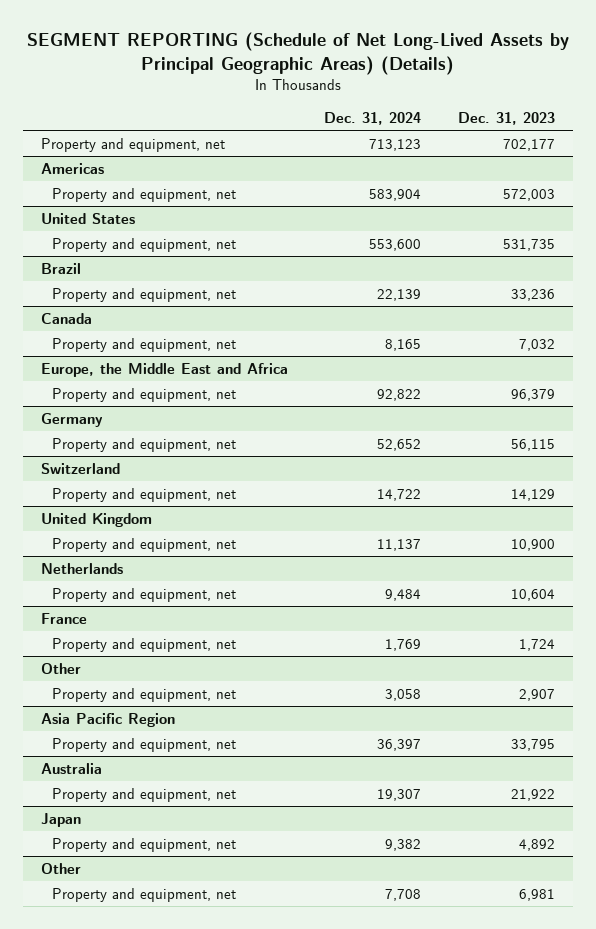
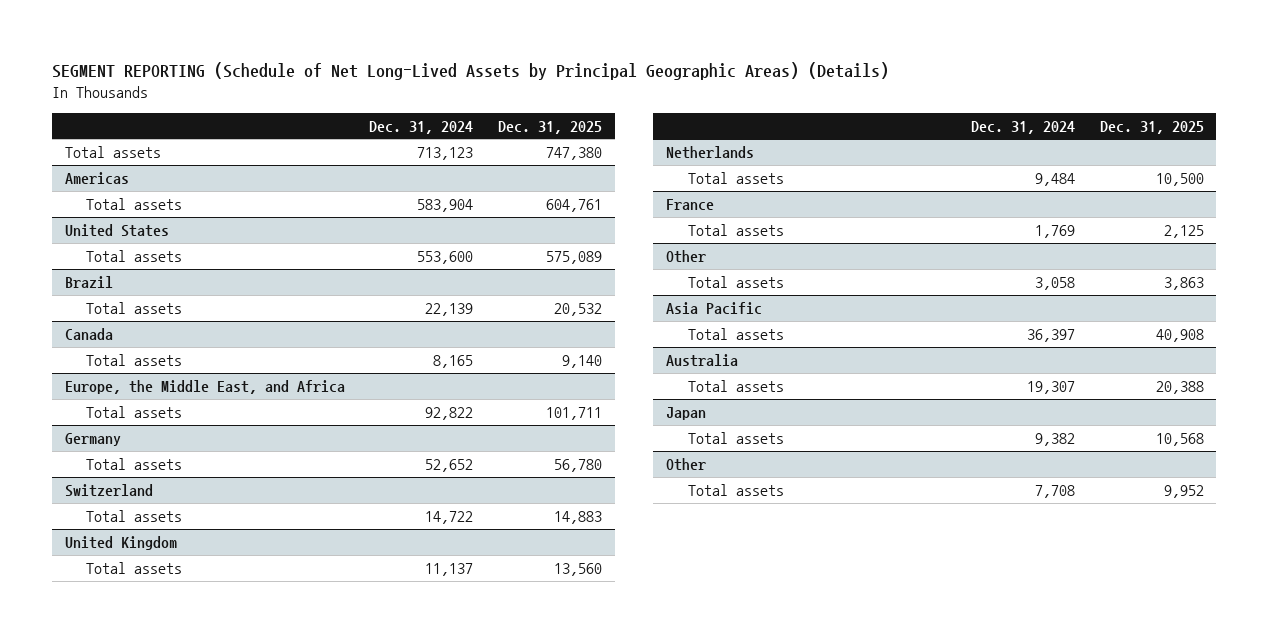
- | Dec. 31, 2024 | Dec. 31, 2023
+ | Dec. 31, 2024 | Dec. 31, 2025
- Property and equipment, net | 713,123 | 702,177
+ Total assets | 713,123 | 747,380
@ Americas
- Property and equipment, net | 583,904 | 572,003
+ Total assets | 583,904 | 604,761
@ United States
- Property and equipment, net | 553,600 | 531,735
+ Total assets | 553,600 | 575,089
@ Brazil
- Property and equipment, net | 22,139 | 33,236
+ Total assets | 22,139 | 20,532
@ Canada
- Property and equipment, net | 8,165 | 7,032
- Europe, the Middle East and Africa
- Property and equipment, net | 92,822 | 96,379
@ Canada
+ Total assets | 8,165 | 9,140
+ Europe, the Middle East, and Africa
+ Total assets | 92,822 | 101,711
@ Germany
- Property and equipment, net | 52,652 | 56,115
+ Total assets | 52,652 | 56,780
@ Switzerland
- Property and equipment, net | 14,722 | 14,129
+ Total assets | 14,722 | 14,883
@ United Kingdom
- Property and equipment, net | 11,137 | 10,900
+ Total assets | 11,137 | 13,560
@ Netherlands
- Property and equipment, net | 9,484 | 10,604
+ Total assets | 9,484 | 10,500
@ France
- Property and equipment, net | 1,769 | 1,724
+ Total assets | 1,769 | 2,125
@ Other
- Property and equipment, net | 3,058 | 2,907
- Asia Pacific Region
- Property and equipment, net | 36,397 | 33,795
@ Other
+ Total assets | 3,058 | 3,863
+ Asia Pacific
+ Total assets | 36,397 | 40,908
@ Australia
- Property and equipment, net | 19,307 | 21,922
+ Total assets | 19,307 | 20,388
@ Japan
- Property and equipment, net | 9,382 | 4,892
+ Total assets | 9,382 | 10,568
@ Other
- Property and equipment, net | 7,708 | 6,981
+ Total assets | 7,708 | 9,952

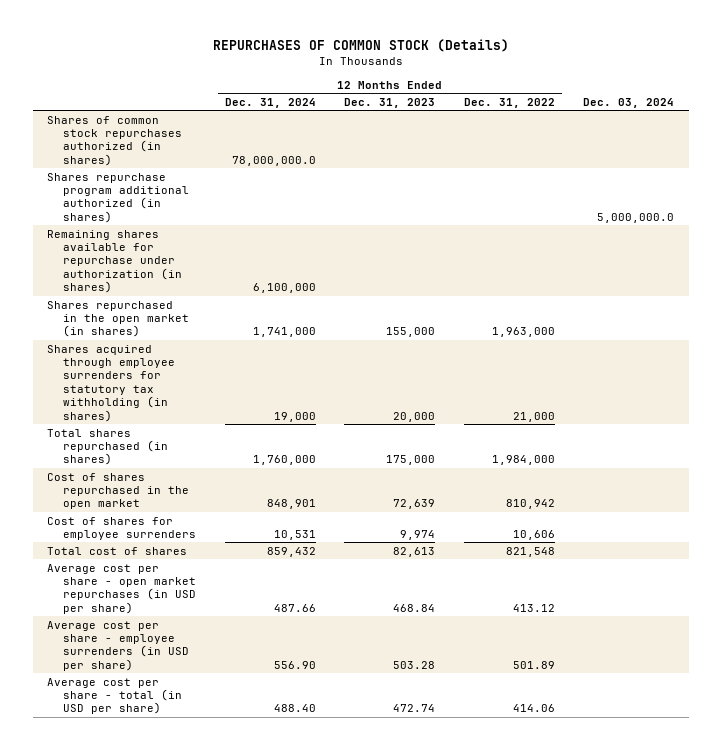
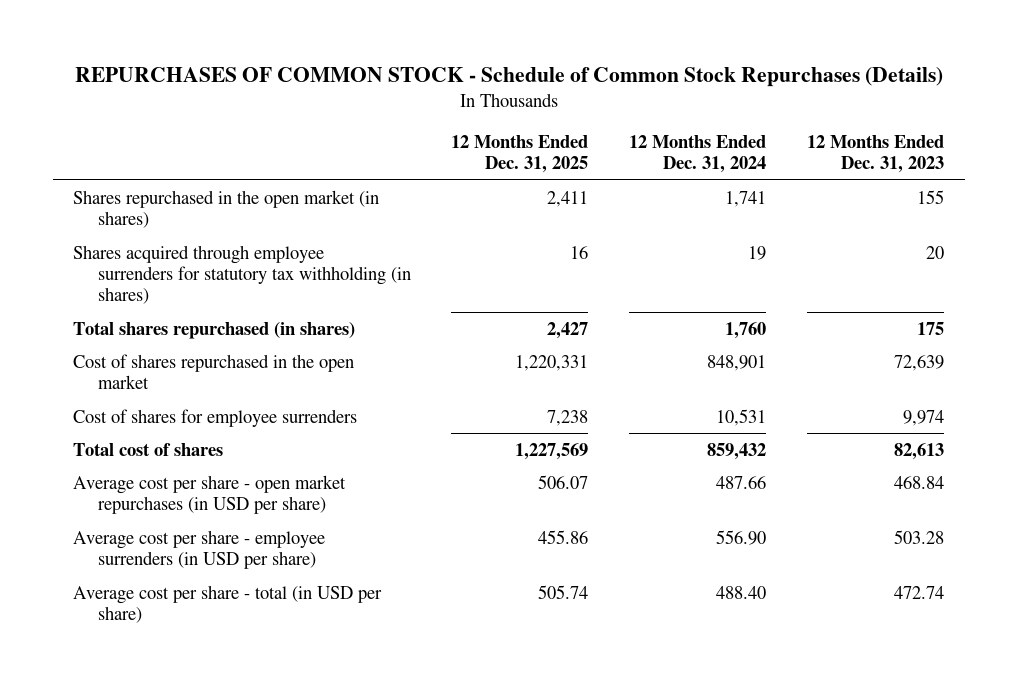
- REPURCHASES OF COMMON STOCK (Details)
+ REPURCHASES OF COMMON STOCK - Schedule of Common Stock Repurchases (Details)
- | 12 Months Ended Dec. 31, 2024 | 12 Months Ended Dec. 31, 2023 | 12 Months Ended Dec. 31, 2022 | Dec. 03, 2024
+ | 12 Months Ended Dec. 31, 2025 | 12 Months Ended Dec. 31, 2024 | 12 Months Ended Dec. 31, 2023
- Shares of common stock repurchases authorized (in shares) | 78,000,000.0 | | |
- Shares repurchase program additional authorized (in shares) | | | | 5,000,000.0
- Remaining shares available for repurchase under authorization (in shares) | 6,100,000 | | |
- Shares repurchased in the open market (in shares) | 1,741,000 | 155,000 | 1,963,000 |
- Shares acquired through employee surrenders for statutory tax withholding (in shares) | 19,000 | 20,000 | 21,000 |
- Total shares repurchased (in shares) | 1,760,000 | 175,000 | 1,984,000 |
+ Shares repurchased in the open market (in shares) | 2,411 | 1,741 | 155
+ Shares acquired through employee surrenders for statutory tax withholding (in shares) | 16 | 19 | 20
+ Total shares repurchased (in shares) | 2,427 | 1,760 | 175

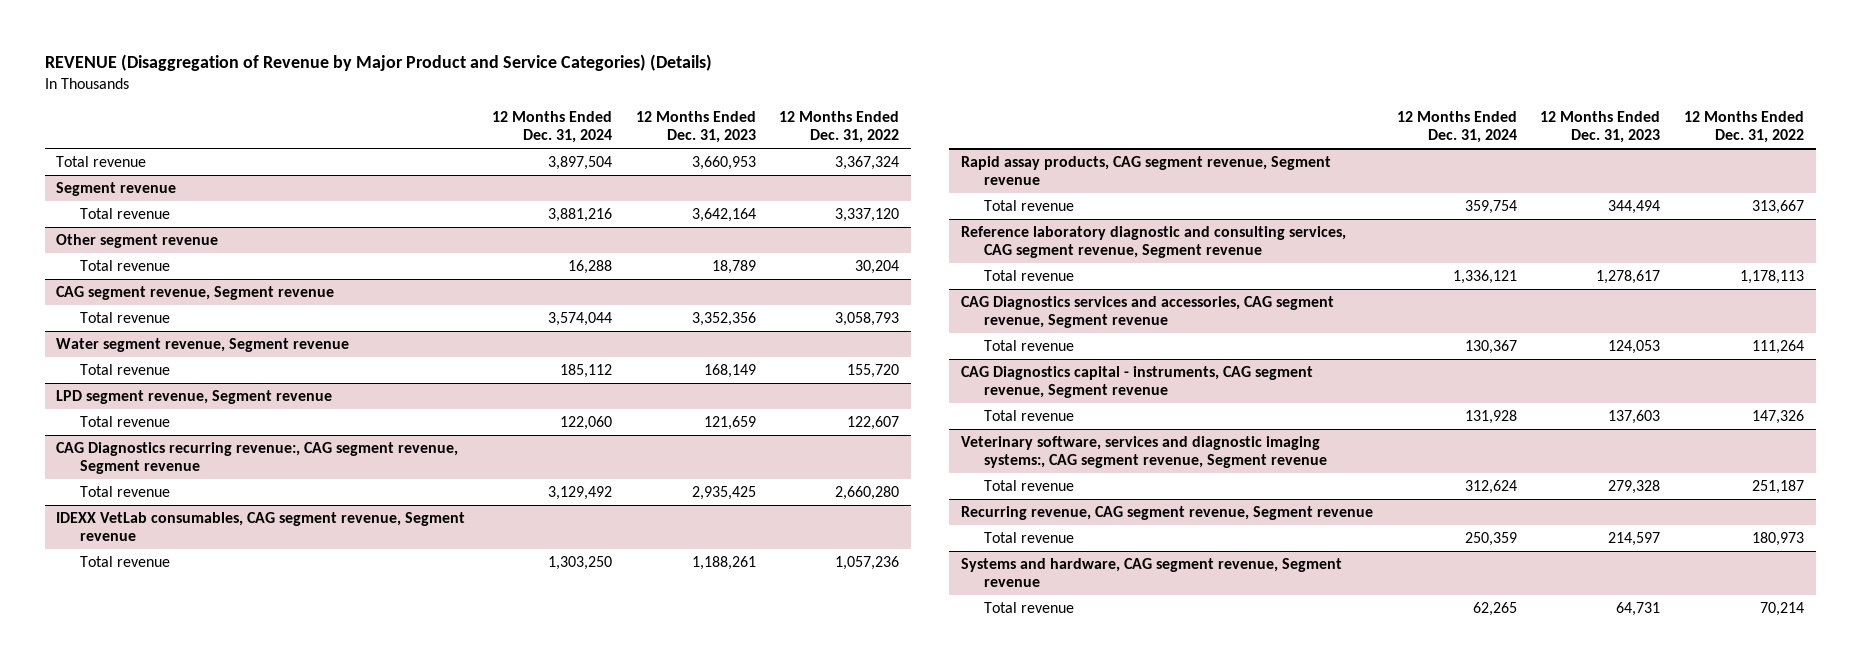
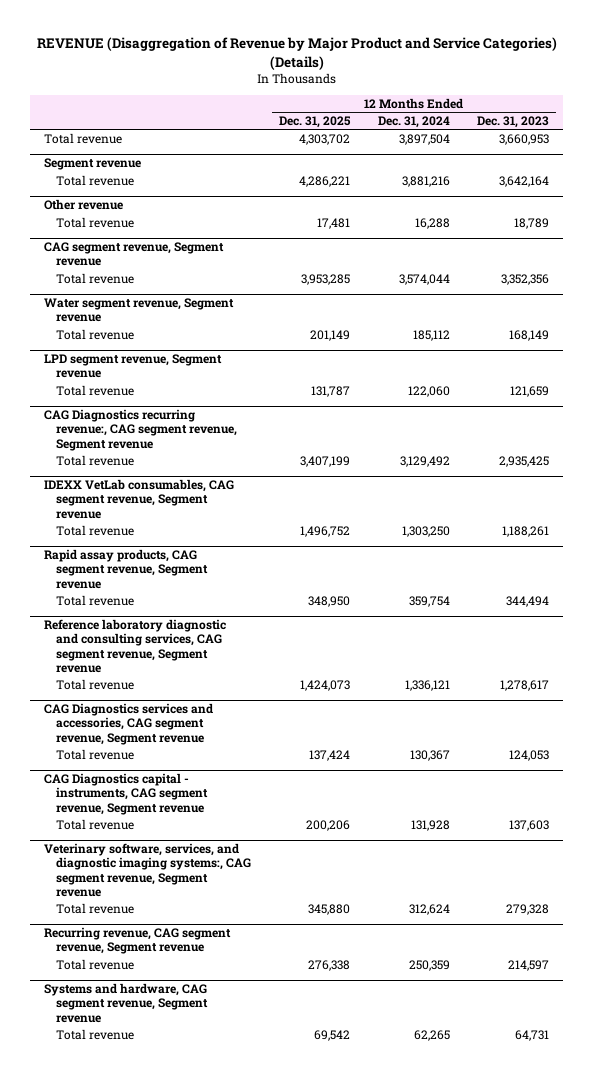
- | 12 Months Ended Dec. 31, 2024 | 12 Months Ended Dec. 31, 2023 | 12 Months Ended Dec. 31, 2022
+ | 12 Months Ended Dec. 31, 2025 | 12 Months Ended Dec. 31, 2024 | 12 Months Ended Dec. 31, 2023
- Other segment revenue
+ Other revenue
- Veterinary software, services and diagnostic imaging systems:, CAG segment revenue, Segment revenue
+ Veterinary software, services, and diagnostic imaging systems:, CAG segment revenue, Segment revenue

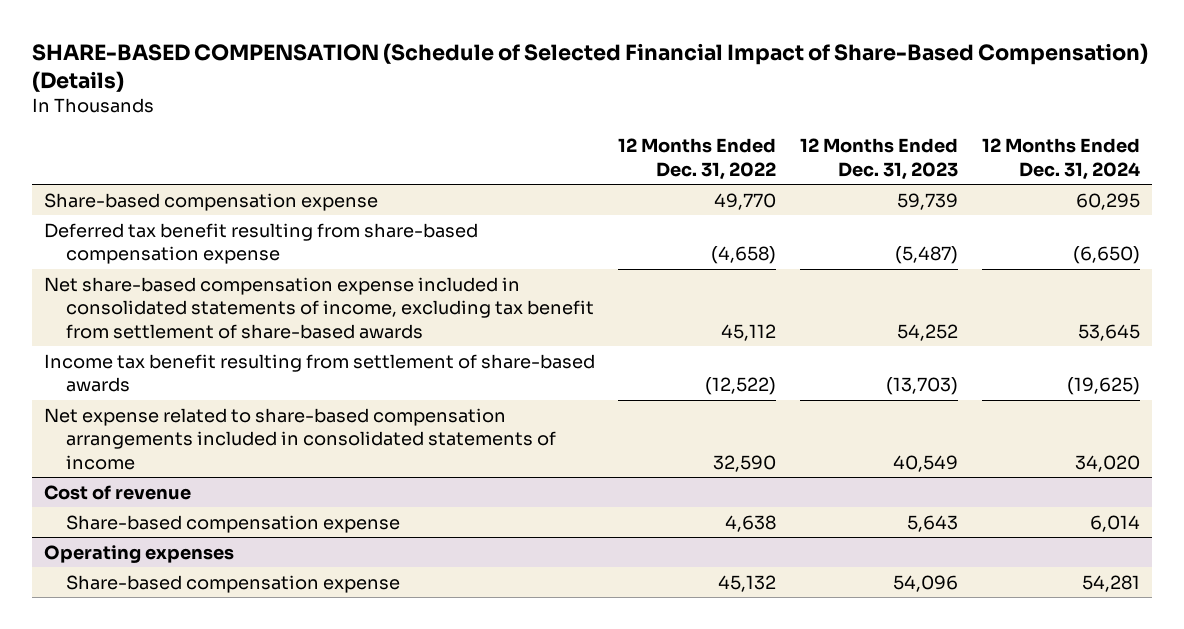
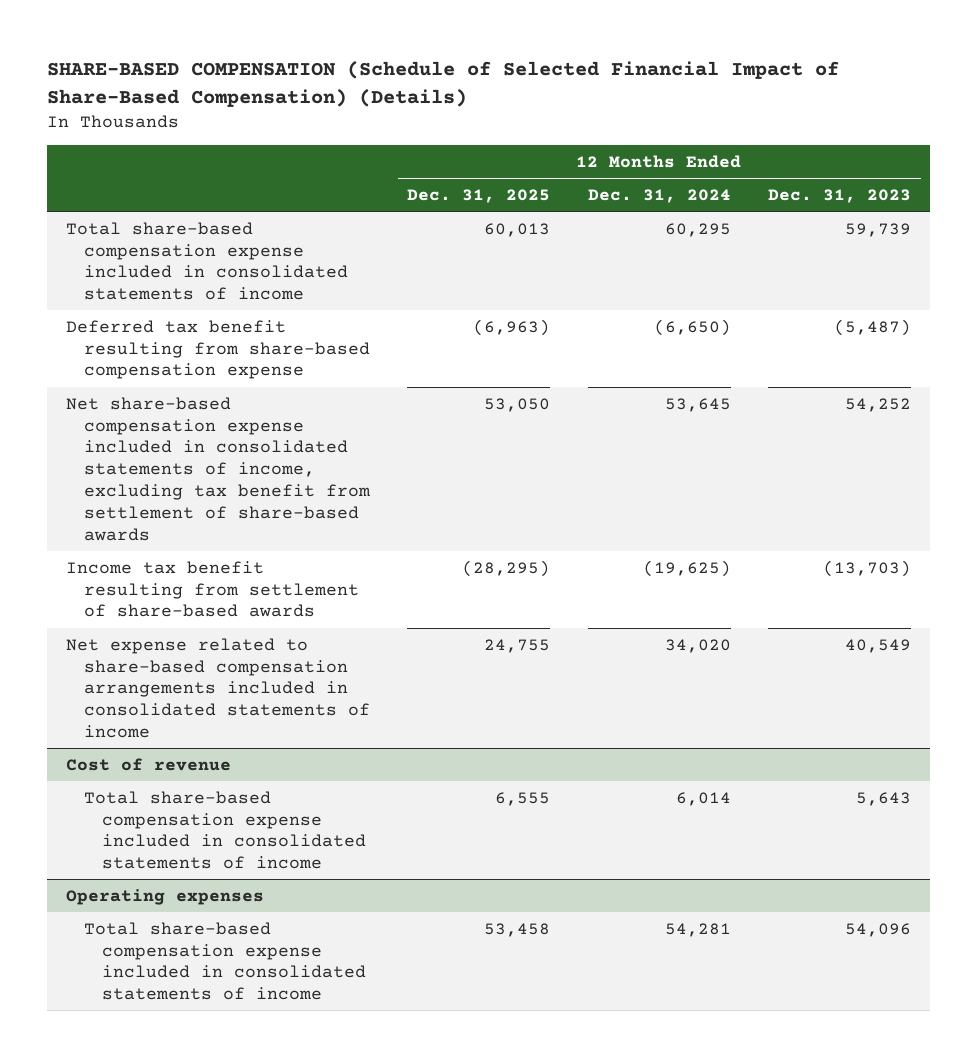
- | 12 Months Ended Dec. 31, 2022 | 12 Months Ended Dec. 31, 2023 | 12 Months Ended Dec. 31, 2024
+ | 12 Months Ended Dec. 31, 2025 | 12 Months Ended Dec. 31, 2024 | 12 Months Ended Dec. 31, 2023
- Share-based compensation expense | 49,770 | 59,739 | 60,295
+ Total share-based compensation expense included in consolidated statements of income | 60,013 | 60,295 | 59,739
@ Cost of revenue
- Share-based compensation expense | 4,638 | 5,643 | 6,014
+ Total share-based compensation expense included in consolidated statements of income | 6,555 | 6,014 | 5,643
@ Operating expenses
- Share-based compensation expense | 45,132 | 54,096 | 54,281
+ Total share-based compensation expense included in consolidated statements of income | 53,458 | 54,281 | 54,096

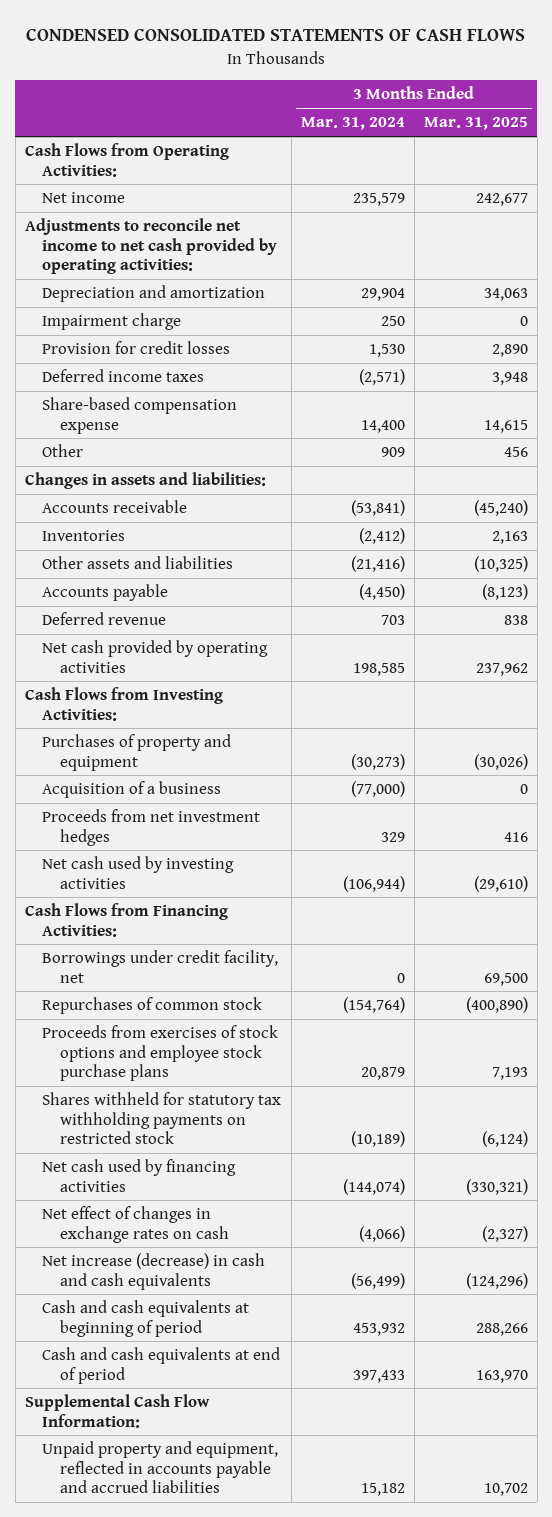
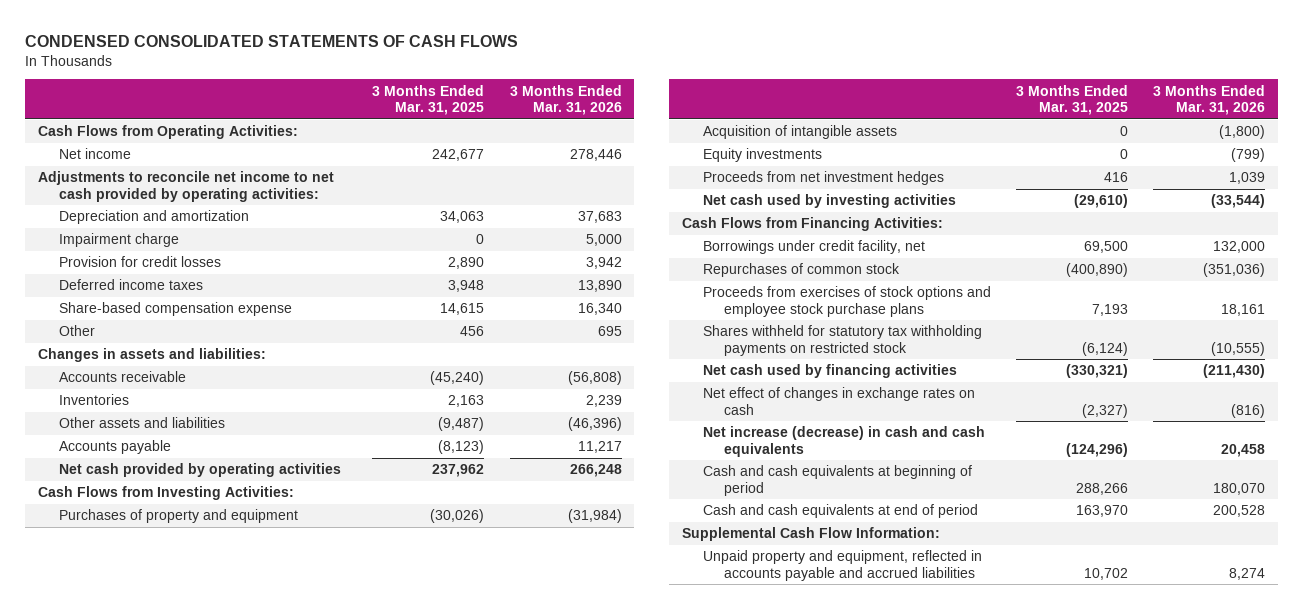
- | 3 Months Ended Mar. 31, 2024 | 3 Months Ended Mar. 31, 2025
+ | 3 Months Ended Mar. 31, 2025 | 3 Months Ended Mar. 31, 2026
- Other assets and liabilities | (21,416) | (10,325)
+ Other assets and liabilities | (9,487) | (46,396)
- Deferred revenue | 703 | 838
- Acquisition of a business | (77,000) | 0
+ Acquisition of intangible assets | 0 | (1,800)
+ Equity investments | 0 | (799)

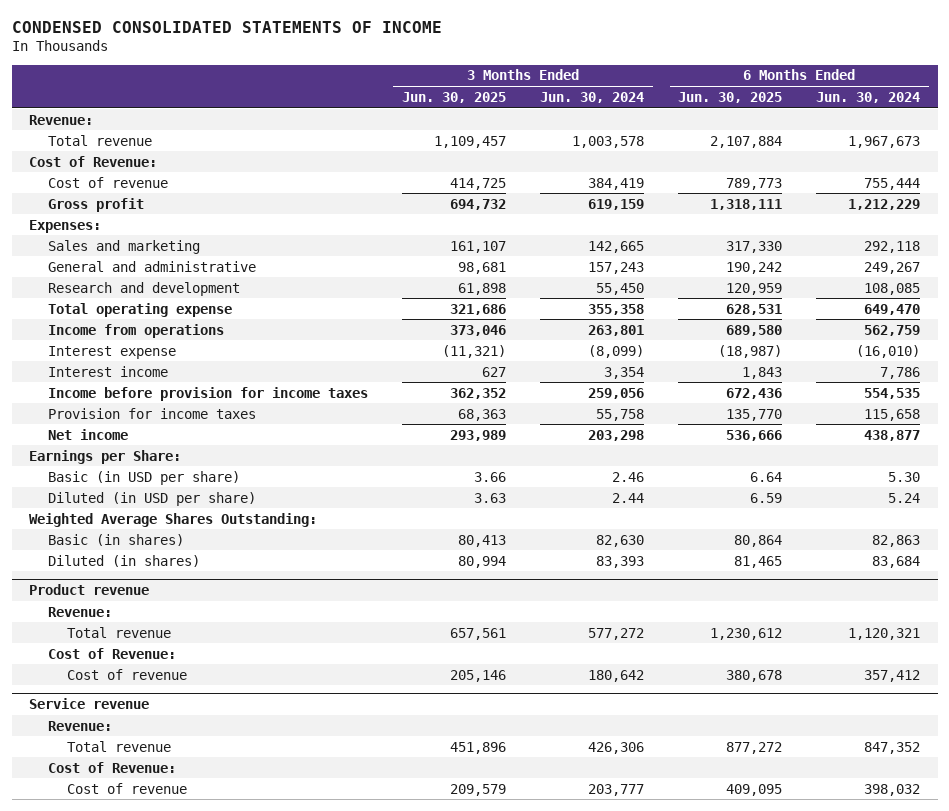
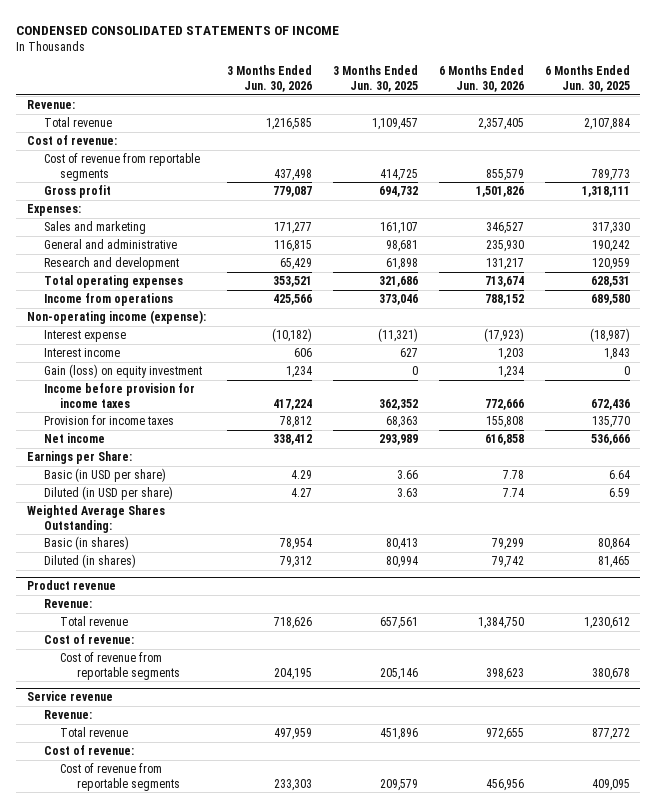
- | 3 Months Ended Jun. 30, 2025 | 3 Months Ended Jun. 30, 2024 | 6 Months Ended Jun. 30, 2025 | 6 Months Ended Jun. 30, 2024
+ | 3 Months Ended Jun. 30, 2026 | 3 Months Ended Jun. 30, 2025 | 6 Months Ended Jun. 30, 2026 | 6 Months Ended Jun. 30, 2025
- Cost of Revenue:
- Cost of revenue | 414,725 | 384,419 | 789,773 | 755,444
+ Cost of revenue:
+ Cost of revenue from reportable segments | 437,498 | 414,725 | 855,579 | 789,773
- Total operating expense | 321,686 | 355,358 | 628,531 | 649,470
+ Total operating expenses | 353,521 | 321,686 | 713,674 | 628,531
+ Non-operating income (expense):
+ Gain (loss) on equity investment | 1,234 | 0 | 1,234 | 0
@ Product revenue
- Cost of Revenue:
- Cost of revenue | 205,146 | 180,642 | 380,678 | 357,412
+ Cost of revenue:
+ Cost of revenue from reportable segments | 204,195 | 205,146 | 398,623 | 380,678
@ Service revenue
- Cost of Revenue:
- Cost of revenue | 209,579 | 203,777 | 409,095 | 398,032
+ Cost of revenue:
+ Cost of revenue from reportable segments | 233,303 | 209,579 | 456,956 | 409,095

